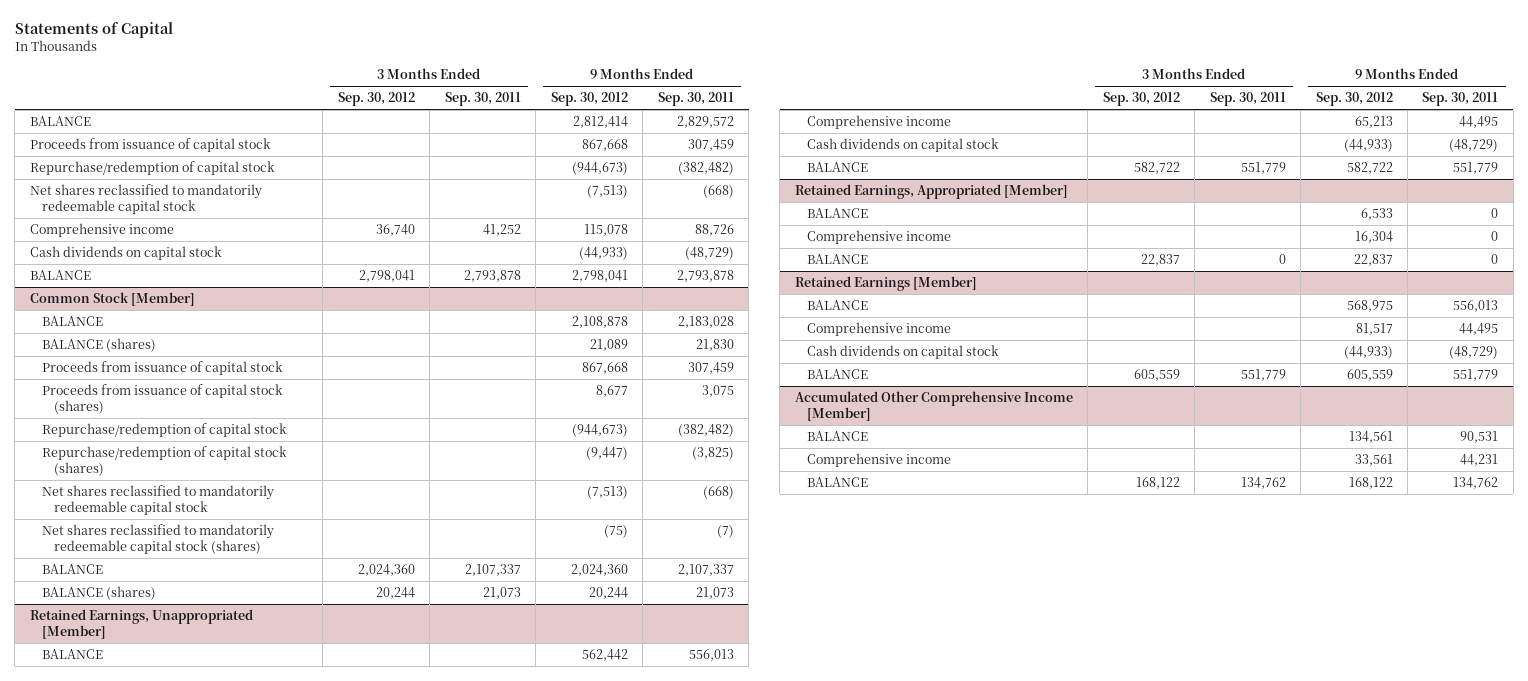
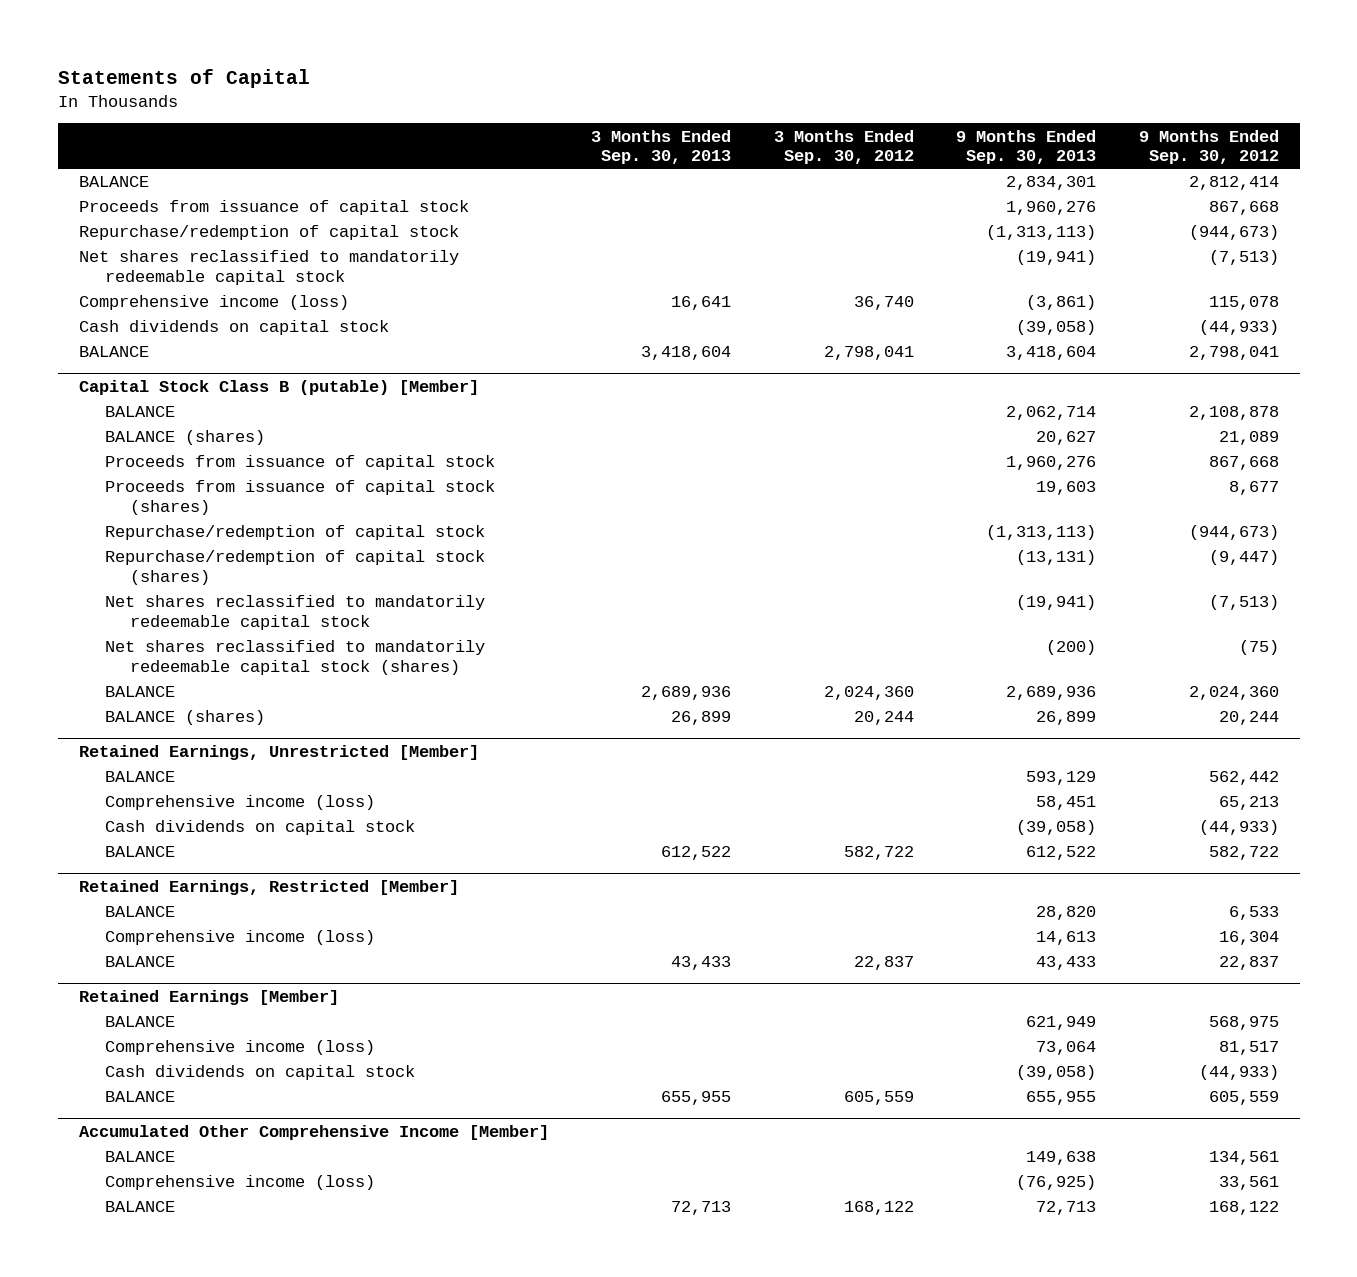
- | 3 Months Ended Sep. 30, 2012 | 3 Months Ended Sep. 30, 2011 | 9 Months Ended Sep. 30, 2012 | 9 Months Ended Sep. 30, 2011
+ | 3 Months Ended Sep. 30, 2013 | 3 Months Ended Sep. 30, 2012 | 9 Months Ended Sep. 30, 2013 | 9 Months Ended Sep. 30, 2012
- Comprehensive income | 36,740 | 41,252 | 115,078 | 88,726
+ Comprehensive income (loss) | 16,641 | 36,740 | (3,861) | 115,078
- Common Stock [Member]
+ Capital Stock Class B (putable) [Member]
- Retained Earnings, Unappropriated [Member]
+ Retained Earnings, Unrestricted [Member]
- Comprehensive income | | | 65,213 | 44,495
+ Comprehensive income (loss) | | | 58,451 | 65,213
- Retained Earnings, Appropriated [Member]
+ Retained Earnings, Restricted [Member]
- Comprehensive income | | | 16,304 | 0
+ Comprehensive income (loss) | | | 14,613 | 16,304
@ Retained Earnings [Member]
- Comprehensive income | | | 81,517 | 44,495
+ Comprehensive income (loss) | | | 73,064 | 81,517
@ Accumulated Other Comprehensive Income [Member]
- Comprehensive income | | | 33,561 | 44,231
+ Comprehensive income (loss) | | | (76,925) | 33,561

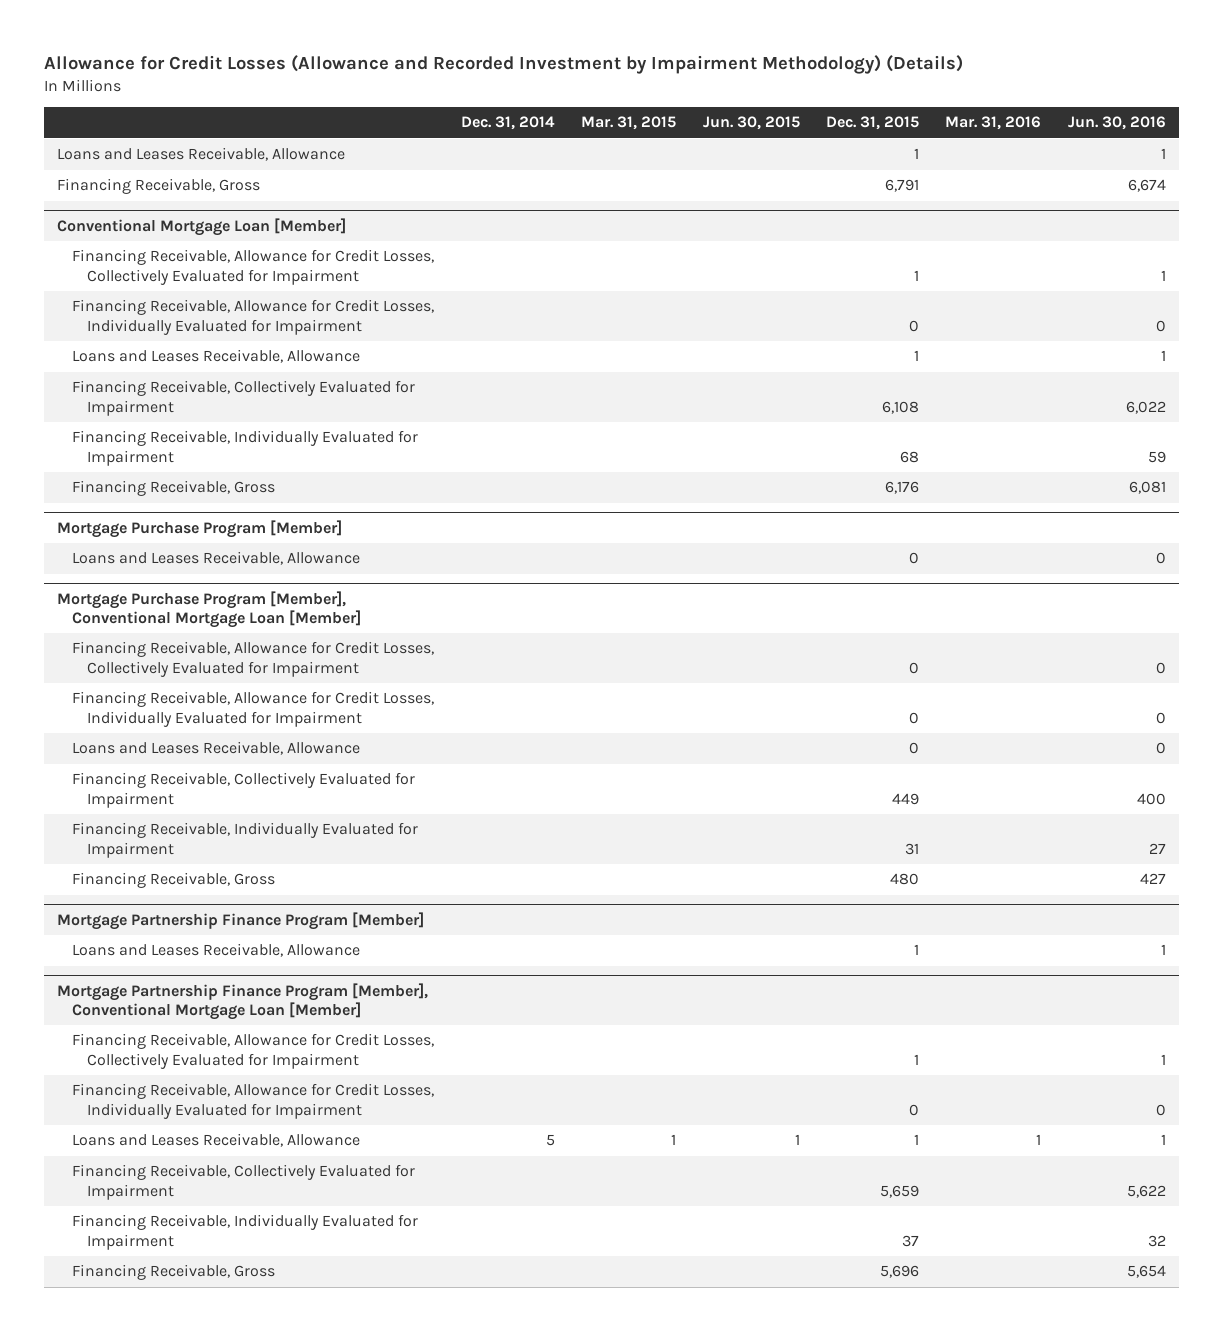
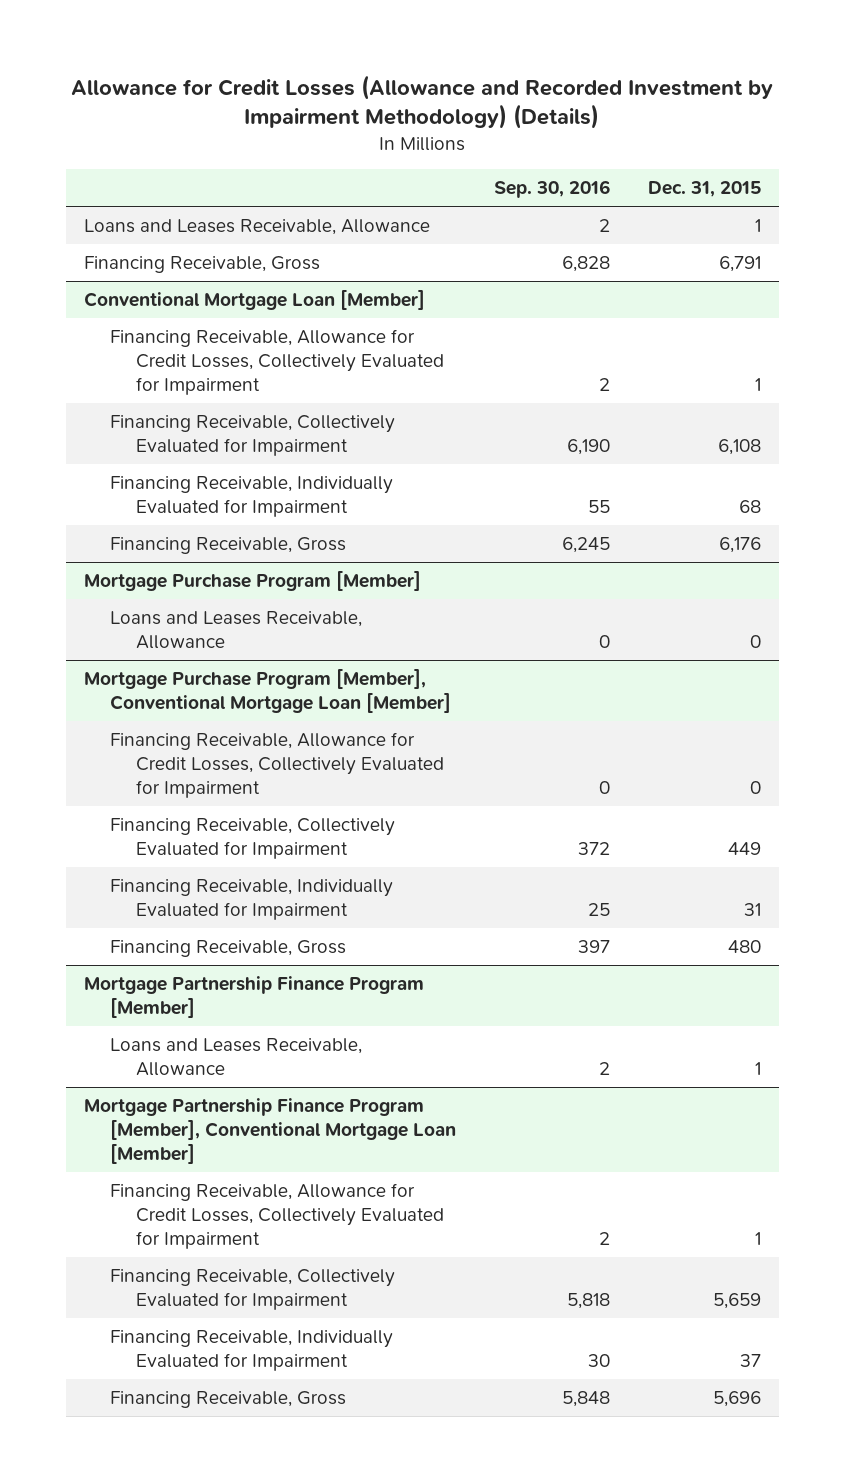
- | Dec. 31, 2014 | Mar. 31, 2015 | Jun. 30, 2015 | Dec. 31, 2015 | Mar. 31, 2016 | Jun. 30, 2016
+ | Sep. 30, 2016 | Dec. 31, 2015
@ Conventional Mortgage Loan [Member]
- Financing Receivable, Allowance for Credit Losses, Individually Evaluated for Impairment | | | | 0 | | 0
- Loans and Leases Receivable, Allowance | | | | 1 | | 1
@ Mortgage Purchase Program [Member], Conventional Mortgage Loan [Member]
- Financing Receivable, Allowance for Credit Losses, Individually Evaluated for Impairment | | | | 0 | | 0
- Loans and Leases Receivable, Allowance | | | | 0 | | 0
@ Mortgage Partnership Finance Program [Member], Conventional Mortgage Loan [Member]
- Financing Receivable, Allowance for Credit Losses, Individually Evaluated for Impairment | | | | 0 | | 0
- Loans and Leases Receivable, Allowance | 5 | 1 | 1 | 1 | 1 | 1

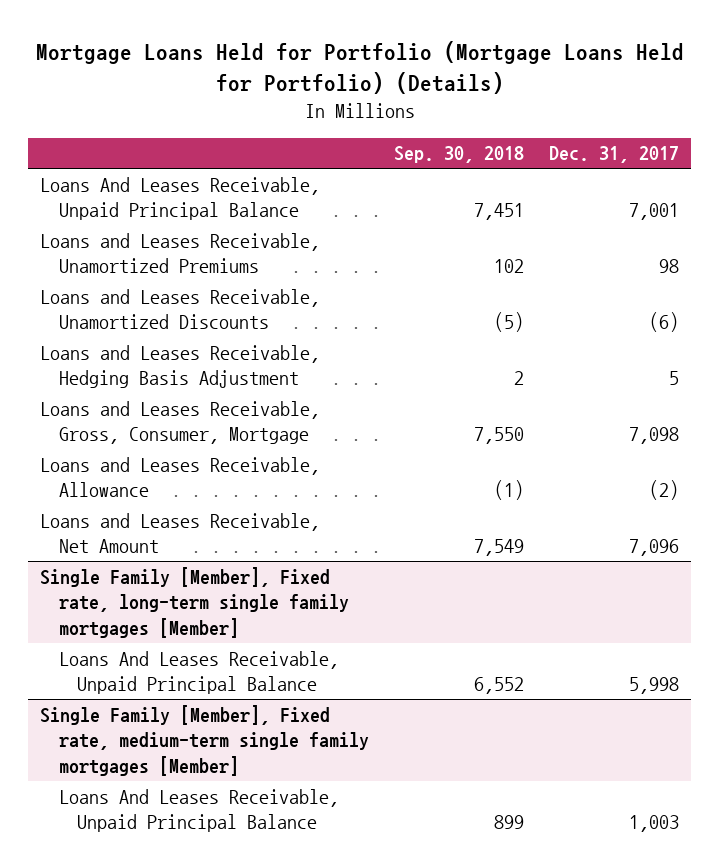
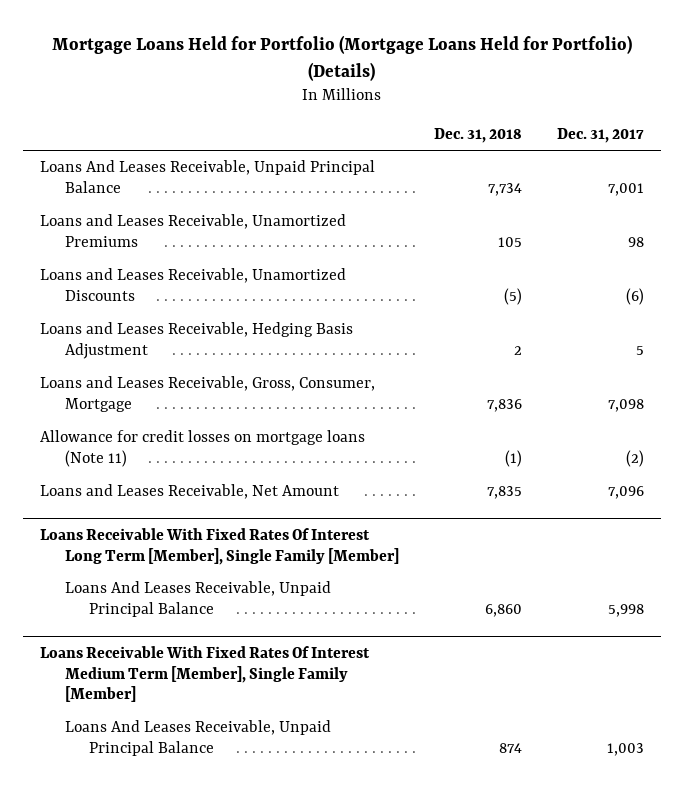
- | Sep. 30, 2018 | Dec. 31, 2017
+ | Dec. 31, 2018 | Dec. 31, 2017
- Loans and Leases Receivable, Allowance | (1) | (2)
+ Allowance for credit losses on mortgage loans (Note 11) | (1) | (2)
- Single Family [Member], Fixed rate, long-term single family mortgages [Member]
+ Loans Receivable With Fixed Rates Of Interest Long Term [Member], Single Family [Member]
- Single Family [Member], Fixed rate, medium-term single family mortgages [Member]
+ Loans Receivable With Fixed Rates Of Interest Medium Term [Member], Single Family [Member]

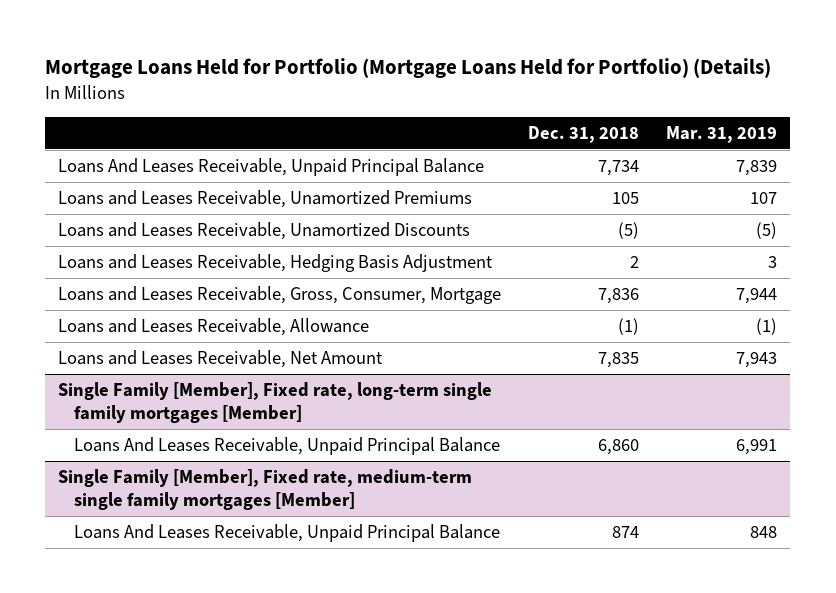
- | Dec. 31, 2018 | Dec. 31, 2017
+ | Dec. 31, 2018 | Mar. 31, 2019
- Allowance for credit losses on mortgage loans (Note 11) | (1) | (2)
+ Loans and Leases Receivable, Allowance | (1) | (1)
- Loans Receivable With Fixed Rates Of Interest Long Term [Member], Single Family [Member]
+ Single Family [Member], Fixed rate, long-term single family mortgages [Member]
- Loans Receivable With Fixed Rates Of Interest Medium Term [Member], Single Family [Member]
+ Single Family [Member], Fixed rate, medium-term single family mortgages [Member]

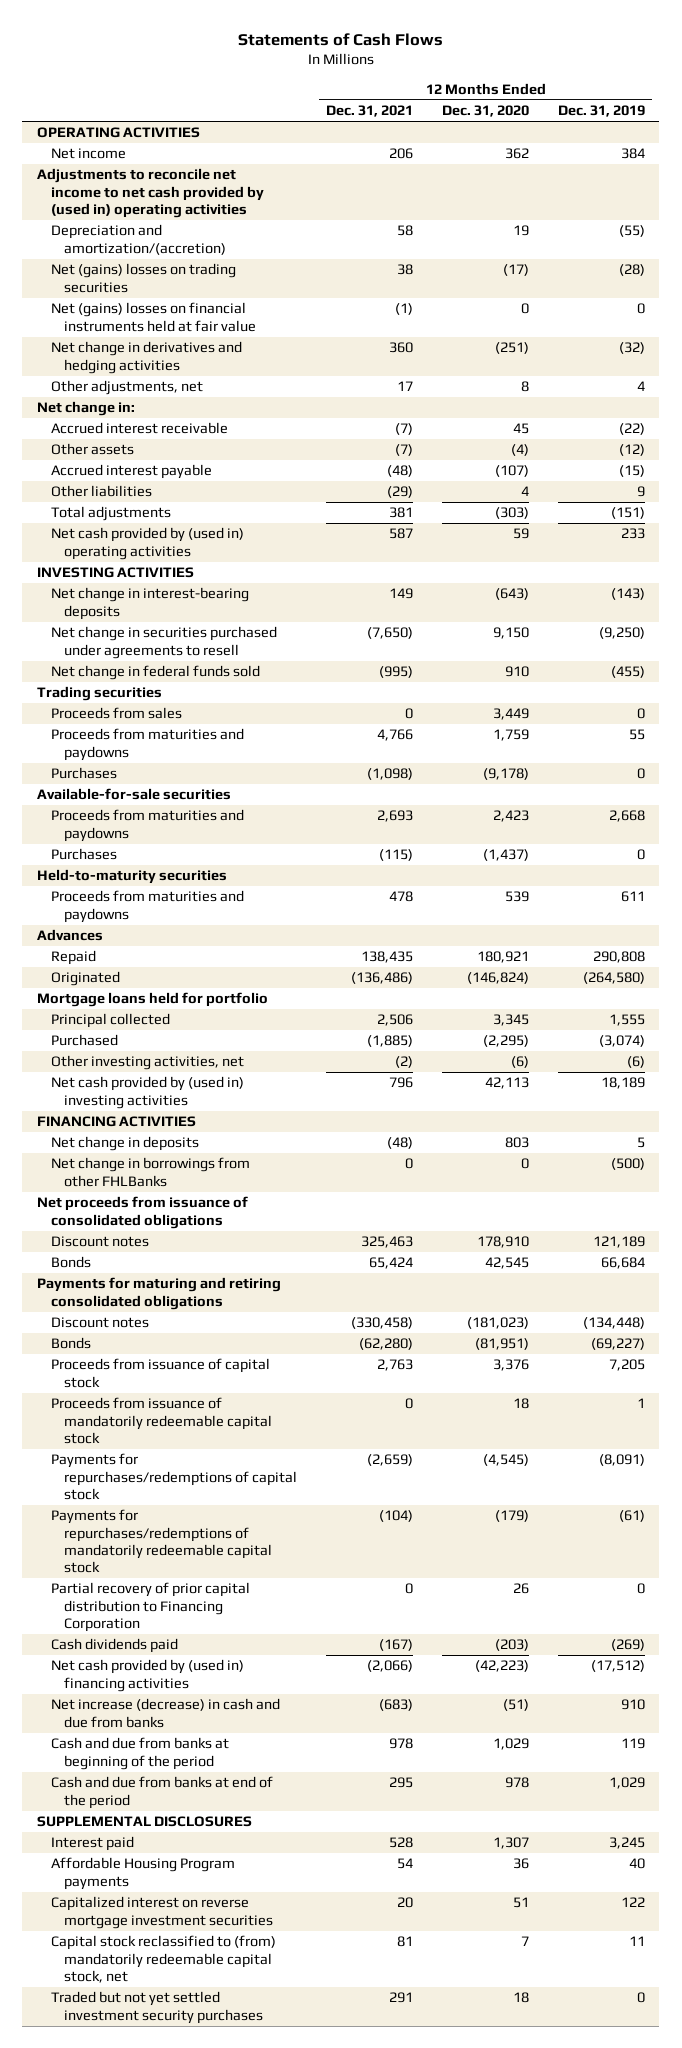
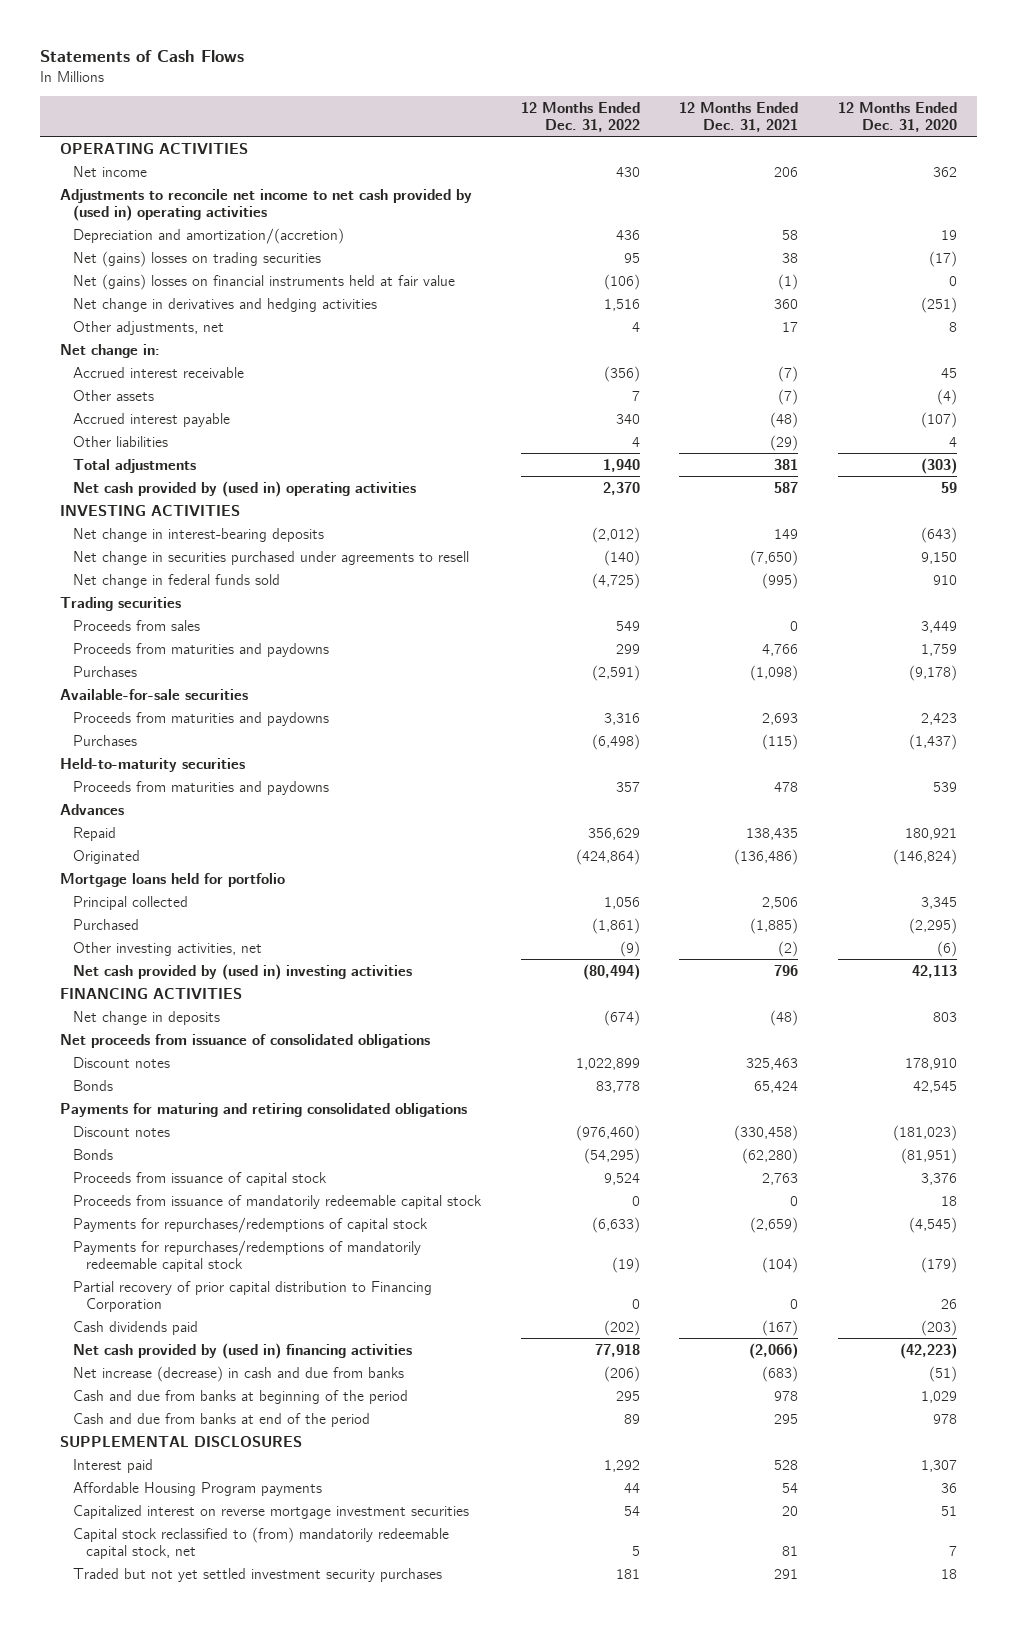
- | 12 Months Ended Dec. 31, 2021 | 12 Months Ended Dec. 31, 2020 | 12 Months Ended Dec. 31, 2019
+ | 12 Months Ended Dec. 31, 2022 | 12 Months Ended Dec. 31, 2021 | 12 Months Ended Dec. 31, 2020
- Net change in borrowings from other FHLBanks | 0 | 0 | (500)

